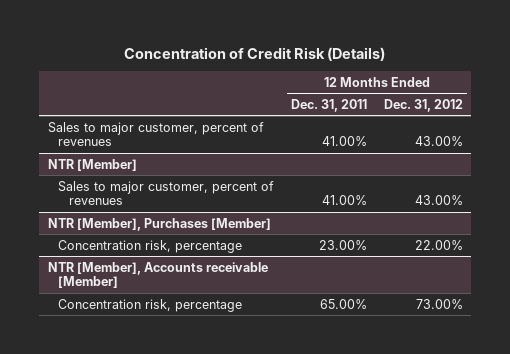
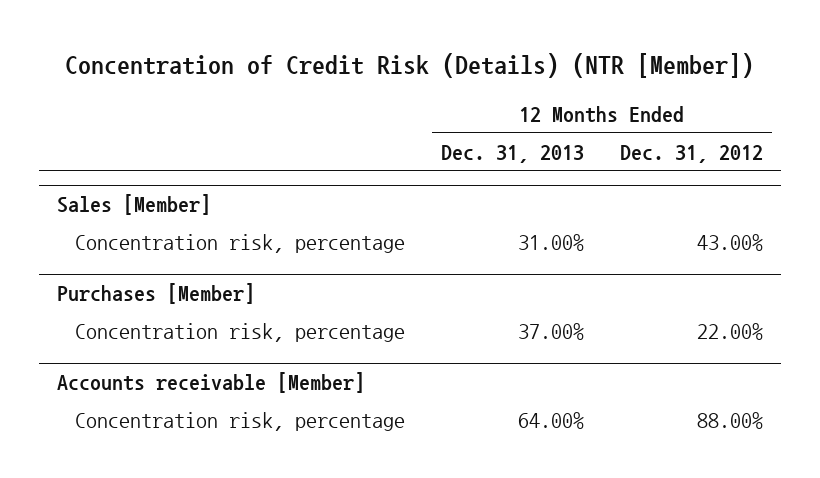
- Concentration of Credit Risk (Details)
+ Concentration of Credit Risk (Details) (NTR [Member])
- | 12 Months Ended Dec. 31, 2011 | 12 Months Ended Dec. 31, 2012
+ | 12 Months Ended Dec. 31, 2013 | 12 Months Ended Dec. 31, 2012
- Sales to major customer, percent of revenues | 41.00% | 43.00%
- NTR [Member]
- Sales to major customer, percent of revenues | 41.00% | 43.00%
- NTR [Member], Purchases [Member]
+ Sales [Member]
+ Concentration risk, percentage | 31.00% | 43.00%
+ Purchases [Member]
- NTR [Member], Accounts receivable [Member]
- Concentration risk, percentage | 65.00% | 73.00%
+ Accounts receivable [Member]
+ Concentration risk, percentage | 64.00% | 88.00%

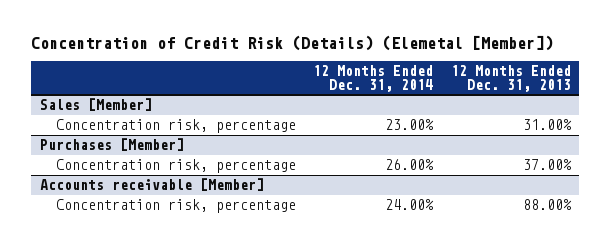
- Concentration of Credit Risk (Details) (NTR [Member])
+ Concentration of Credit Risk (Details) (Elemetal [Member])
- | 12 Months Ended Dec. 31, 2013 | 12 Months Ended Dec. 31, 2012
+ | 12 Months Ended Dec. 31, 2014 | 12 Months Ended Dec. 31, 2013
@ Accounts receivable [Member]
- Concentration risk, percentage | 64.00% | 88.00%
+ Concentration risk, percentage | 24.00% | 88.00%

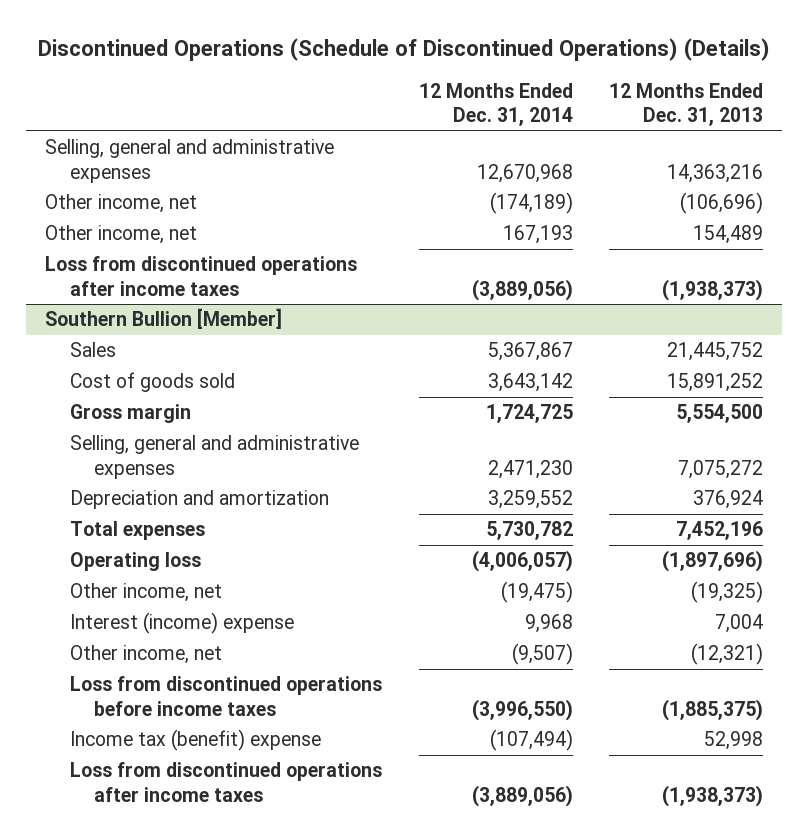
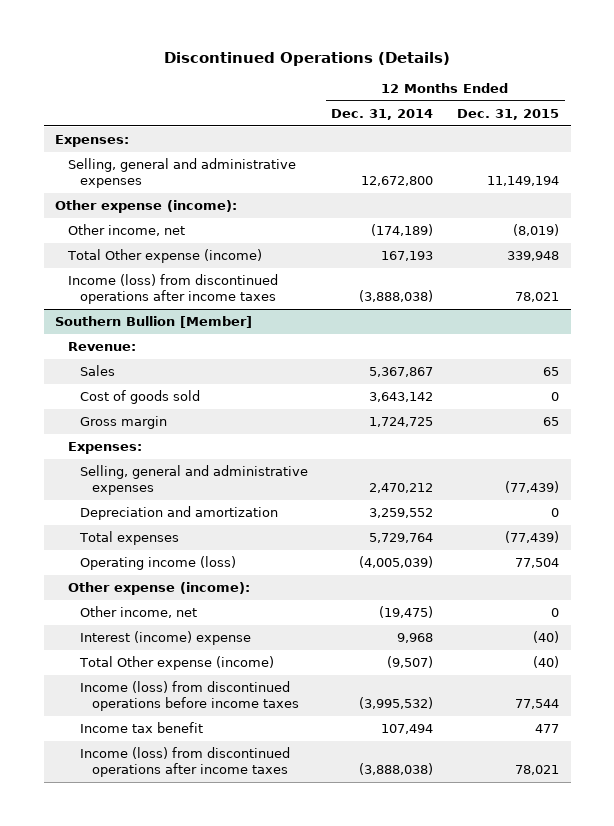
- Discontinued Operations (Schedule of Discontinued Operations) (Details)
+ Discontinued Operations (Details)
- | 12 Months Ended Dec. 31, 2014 | 12 Months Ended Dec. 31, 2013
+ | 12 Months Ended Dec. 31, 2014 | 12 Months Ended Dec. 31, 2015
- Selling, general and administrative expenses | 12,670,968 | 14,363,216
+ Expenses:
+ Selling, general and administrative expenses | 12,672,800 | 11,149,194
+ Other expense (income):
- Other income, net | 167,193 | 154,489
- Loss from discontinued operations after income taxes | (3,889,056) | (1,938,373)
+ Total Other expense (income) | 167,193 | 339,948
+ Income (loss) from discontinued operations after income taxes | (3,888,038) | 78,021
@ Southern Bullion [Member]
+ Revenue:
- Selling, general and administrative expenses | 2,471,230 | 7,075,272
+ Expenses:
+ Selling, general and administrative expenses | 2,470,212 | (77,439)
- Total expenses | 5,730,782 | 7,452,196
- Operating loss | (4,006,057) | (1,897,696)
+ Total expenses | 5,729,764 | (77,439)
+ Operating income (loss) | (4,005,039) | 77,504
+ Other expense (income):
- Other income, net | (9,507) | (12,321)
- Loss from discontinued operations before income taxes | (3,996,550) | (1,885,375)
- Income tax (benefit) expense | (107,494) | 52,998
- Loss from discontinued operations after income taxes | (3,889,056) | (1,938,373)
+ Total Other expense (income) | (9,507) | (40)
+ Income (loss) from discontinued operations before income taxes | (3,995,532) | 77,544
+ Income tax benefit | 107,494 | 477
+ Income (loss) from discontinued operations after income taxes | (3,888,038) | 78,021

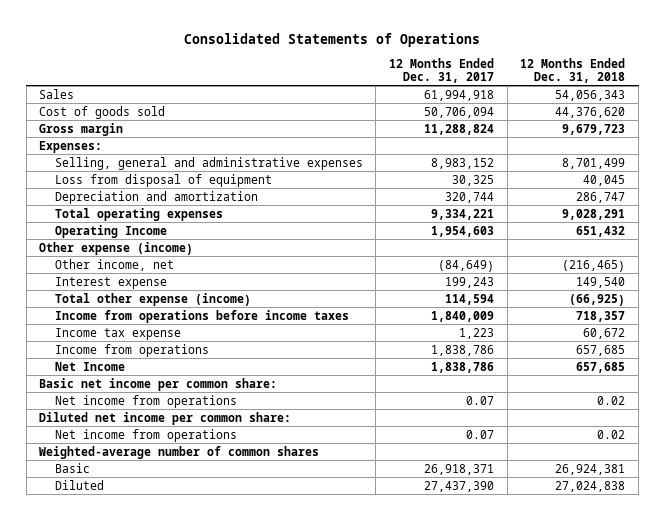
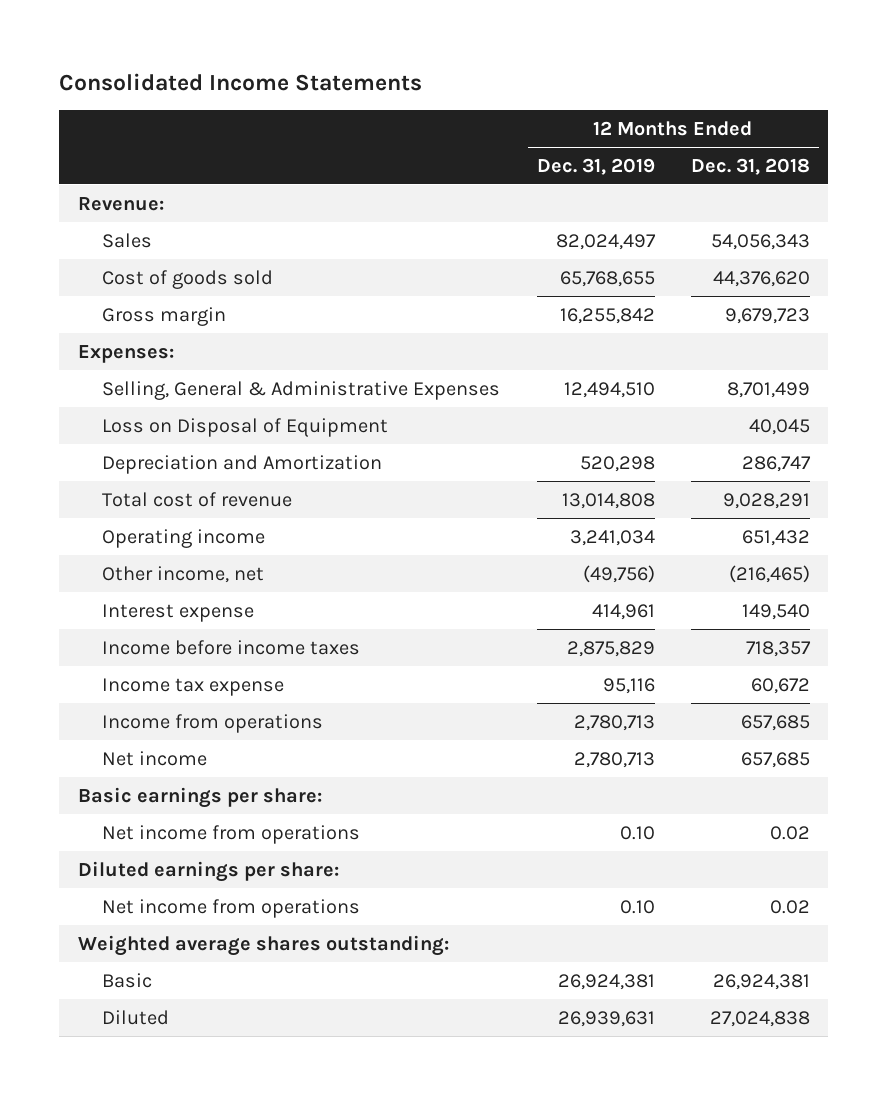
- Consolidated Statements of Operations
+ Consolidated Income Statements
- | 12 Months Ended Dec. 31, 2017 | 12 Months Ended Dec. 31, 2018
+ | 12 Months Ended Dec. 31, 2019 | 12 Months Ended Dec. 31, 2018
+ Revenue:
- Selling, general and administrative expenses | 8,983,152 | 8,701,499
- Loss from disposal of equipment | 30,325 | 40,045
- Depreciation and amortization | 320,744 | 286,747
- Total operating expenses | 9,334,221 | 9,028,291
- Operating Income | 1,954,603 | 651,432
- Other expense (income)
+ Selling, General & Administrative Expenses | 12,494,510 | 8,701,499
+ Loss on Disposal of Equipment | | 40,045
+ Depreciation and Amortization | 520,298 | 286,747
+ Total cost of revenue | 13,014,808 | 9,028,291
+ Operating income | 3,241,034 | 651,432
- Total other expense (income) | 114,594 | (66,925)
- Income from operations before income taxes | 1,840,009 | 718,357
+ Income before income taxes | 2,875,829 | 718,357
- Net Income | 1,838,786 | 657,685
- Basic net income per common share:
+ Net income | 2,780,713 | 657,685
+ Basic earnings per share:
- Diluted net income per common share:
+ Diluted earnings per share:
- Weighted-average number of common shares
+ Weighted average shares outstanding:

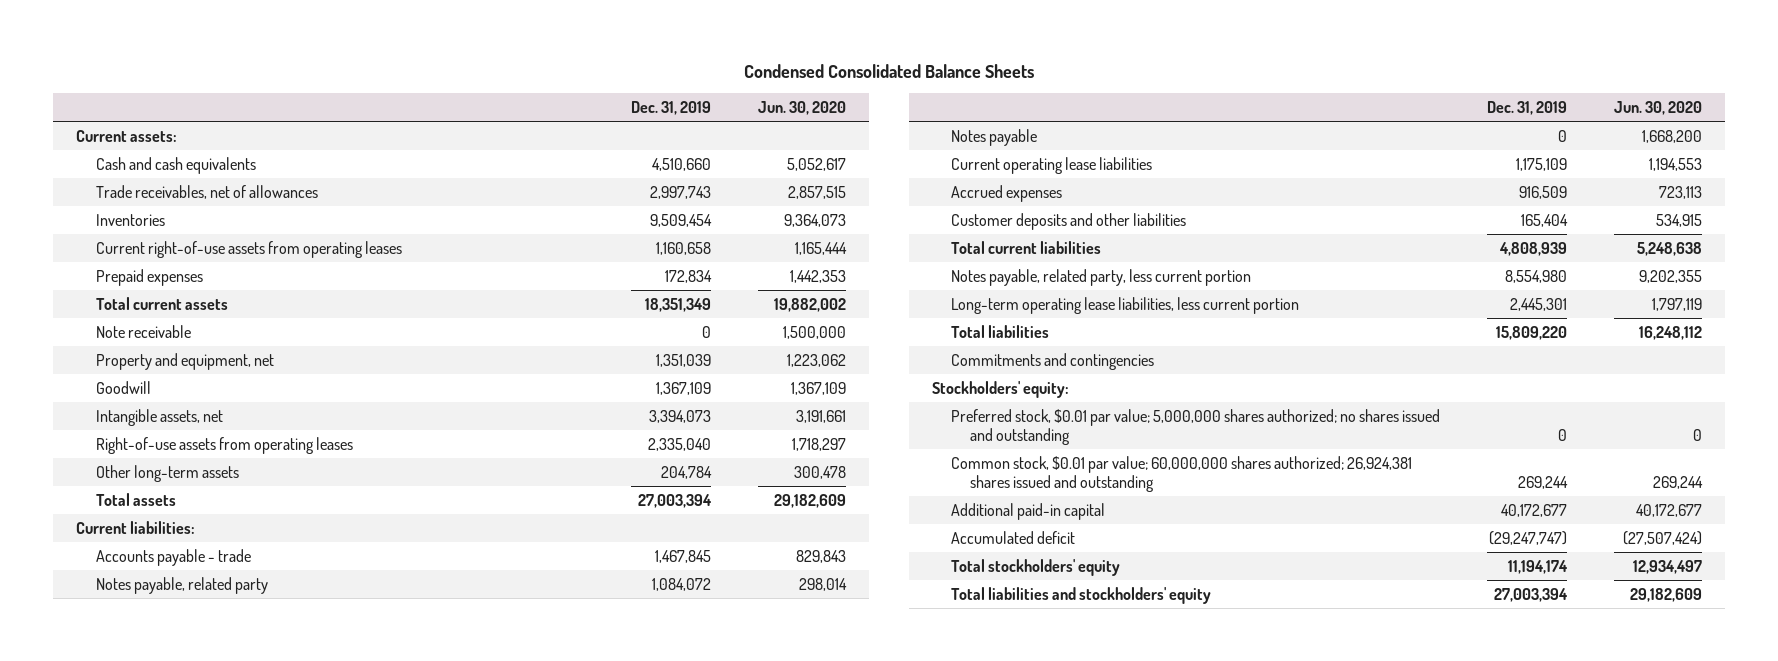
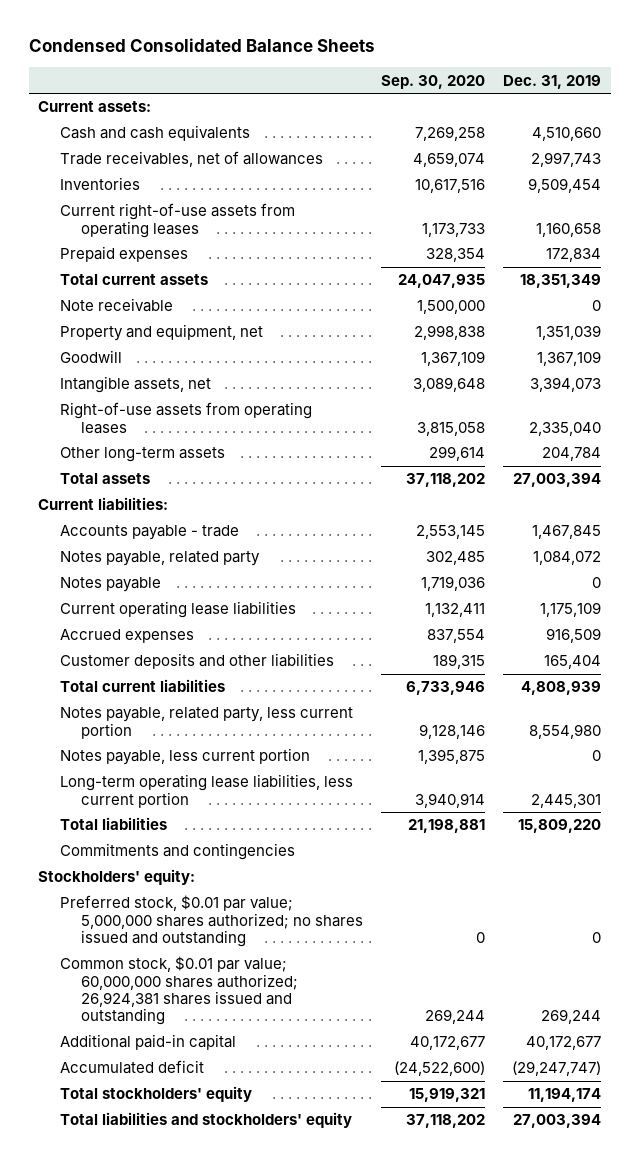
- | Dec. 31, 2019 | Jun. 30, 2020
+ | Sep. 30, 2020 | Dec. 31, 2019
+ Notes payable, less current portion | 1,395,875 | 0

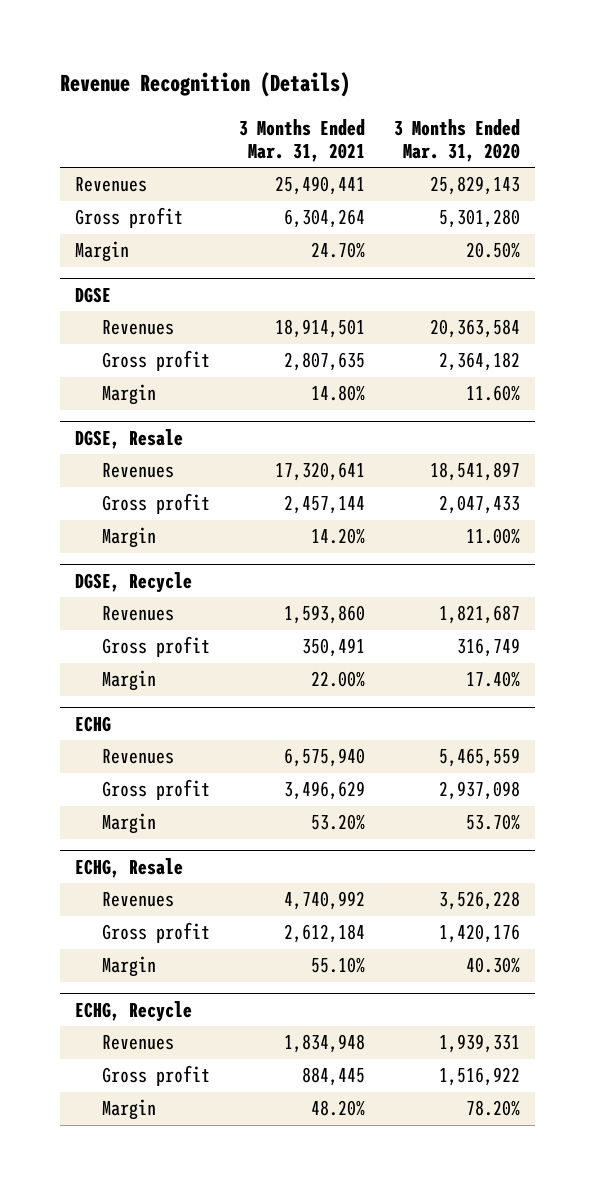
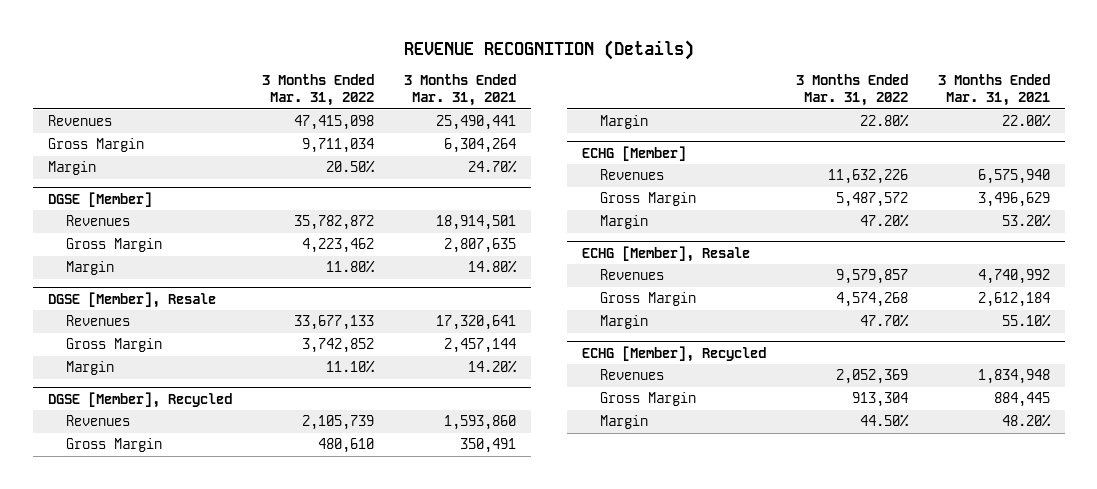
- Revenue Recognition (Details)
+ REVENUE RECOGNITION (Details)
- | 3 Months Ended Mar. 31, 2021 | 3 Months Ended Mar. 31, 2020
+ | 3 Months Ended Mar. 31, 2022 | 3 Months Ended Mar. 31, 2021
- Gross profit | 6,304,264 | 5,301,280
+ Gross Margin | 9,711,034 | 6,304,264
- DGSE
+ DGSE [Member]
- Gross profit | 2,807,635 | 2,364,182
+ Gross Margin | 4,223,462 | 2,807,635
- DGSE, Resale
+ DGSE [Member], Resale
- Gross profit | 2,457,144 | 2,047,433
+ Gross Margin | 3,742,852 | 2,457,144
- DGSE, Recycle
+ DGSE [Member], Recycled
- Gross profit | 350,491 | 316,749
+ Gross Margin | 480,610 | 350,491
- ECHG
+ ECHG [Member]
- Gross profit | 3,496,629 | 2,937,098
+ Gross Margin | 5,487,572 | 3,496,629
- ECHG, Resale
+ ECHG [Member], Resale
- Gross profit | 2,612,184 | 1,420,176
+ Gross Margin | 4,574,268 | 2,612,184
- ECHG, Recycle
+ ECHG [Member], Recycled
- Gross profit | 884,445 | 1,516,922
+ Gross Margin | 913,304 | 884,445

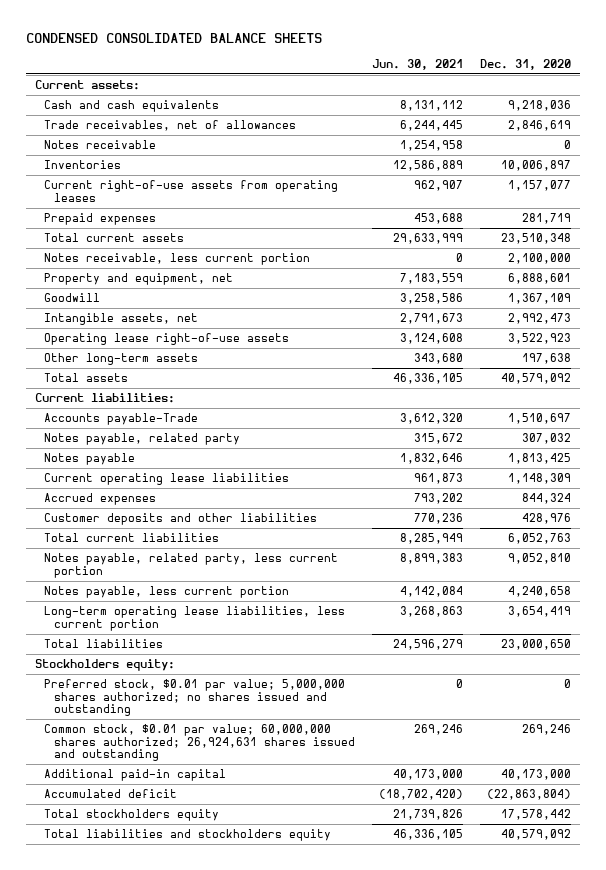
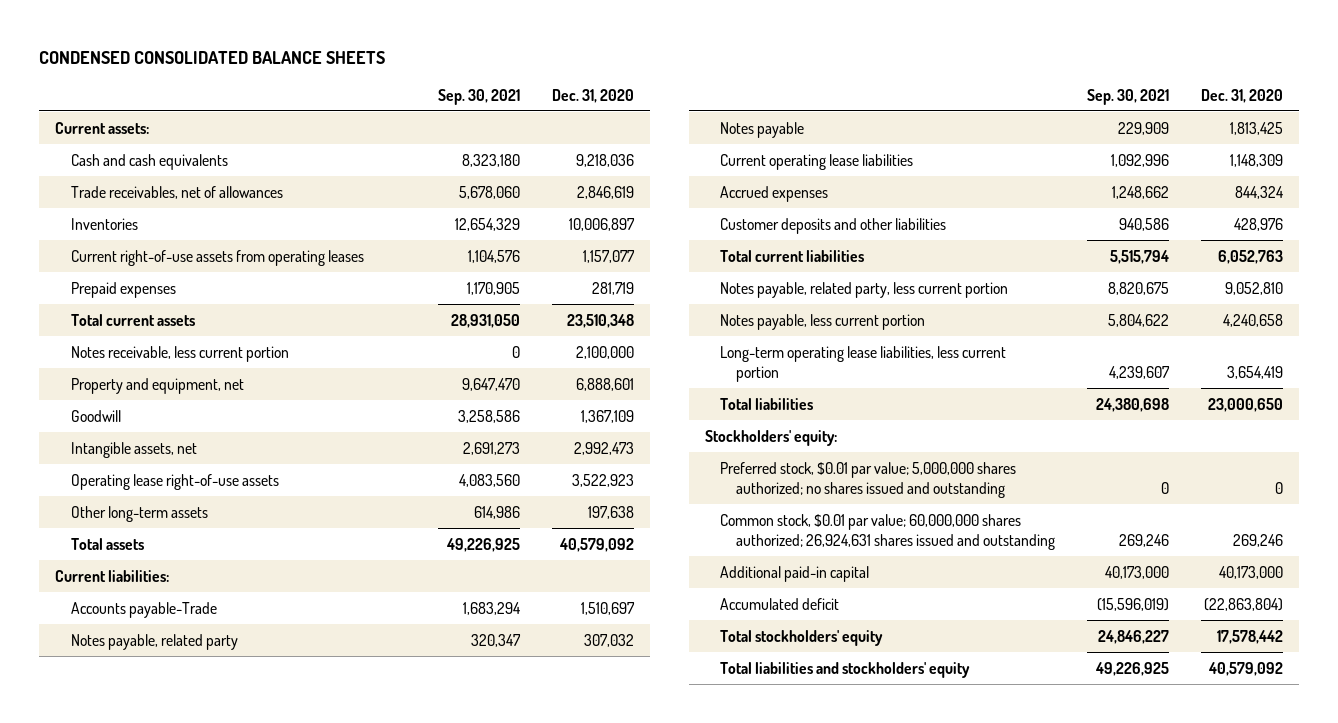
- | Jun. 30, 2021 | Dec. 31, 2020
+ | Sep. 30, 2021 | Dec. 31, 2020
- Notes receivable | 1,254,958 | 0
- Stockholders equity:
+ Stockholders' equity:
- Total stockholders equity | 21,739,826 | 17,578,442
- Total liabilities and stockholders equity | 46,336,105 | 40,579,092
+ Total stockholders' equity | 24,846,227 | 17,578,442
+ Total liabilities and stockholders' equity | 49,226,925 | 40,579,092

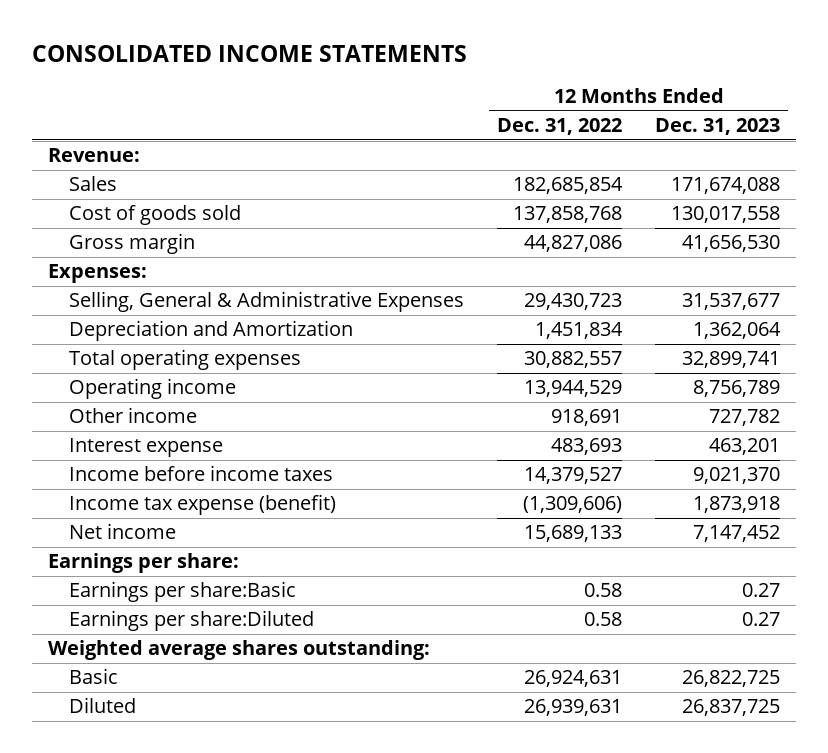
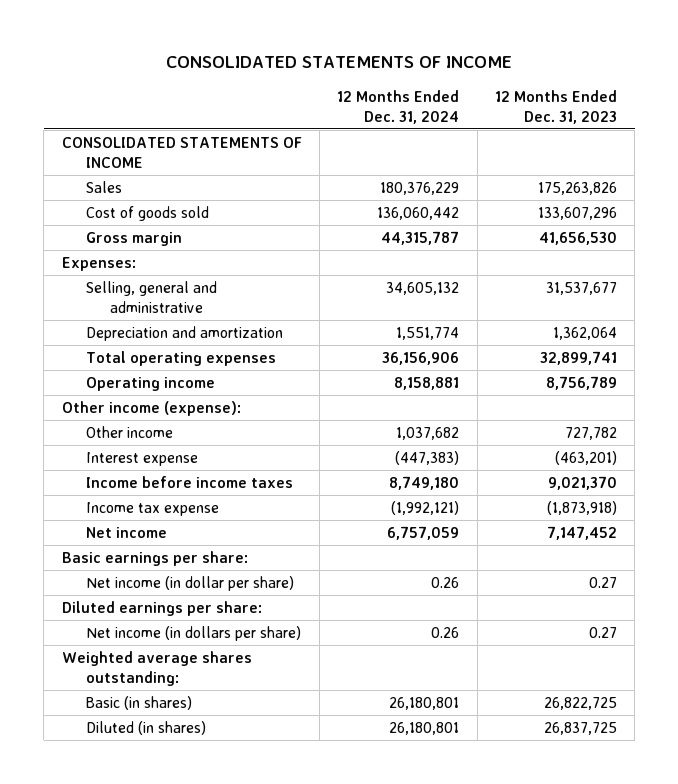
- CONSOLIDATED INCOME STATEMENTS
+ CONSOLIDATED STATEMENTS OF INCOME
- | 12 Months Ended Dec. 31, 2022 | 12 Months Ended Dec. 31, 2023
+ | 12 Months Ended Dec. 31, 2024 | 12 Months Ended Dec. 31, 2023
- Revenue:
- Sales | 182,685,854 | 171,674,088
- Cost of goods sold | 137,858,768 | 130,017,558
+ CONSOLIDATED STATEMENTS OF INCOME
+ Sales | 180,376,229 | 175,263,826
+ Cost of goods sold | 136,060,442 | 133,607,296
- Selling, General & Administrative Expenses | 29,430,723 | 31,537,677
- Depreciation and Amortization | 1,451,834 | 1,362,064
+ Selling, general and administrative | 34,605,132 | 31,537,677
+ Depreciation and amortization | 1,551,774 | 1,362,064
+ Other income (expense):
- Interest expense | 483,693 | 463,201
+ Interest expense | (447,383) | (463,201)
- Income tax expense (benefit) | (1,309,606) | 1,873,918
+ Income tax expense | (1,992,121) | (1,873,918)
- Earnings per share:
- Earnings per share:Basic | 0.58 | 0.27
- Earnings per share:Diluted | 0.58 | 0.27
+ Basic earnings per share:
+ Net income (in dollar per share) | 0.26 | 0.27
+ Diluted earnings per share:
+ Net income (in dollars per share) | 0.26 | 0.27
- Basic | 26,924,631 | 26,822,725
- Diluted | 26,939,631 | 26,837,725
+ Basic (in shares) | 26,180,801 | 26,822,725
+ Diluted (in shares) | 26,180,801 | 26,837,725

